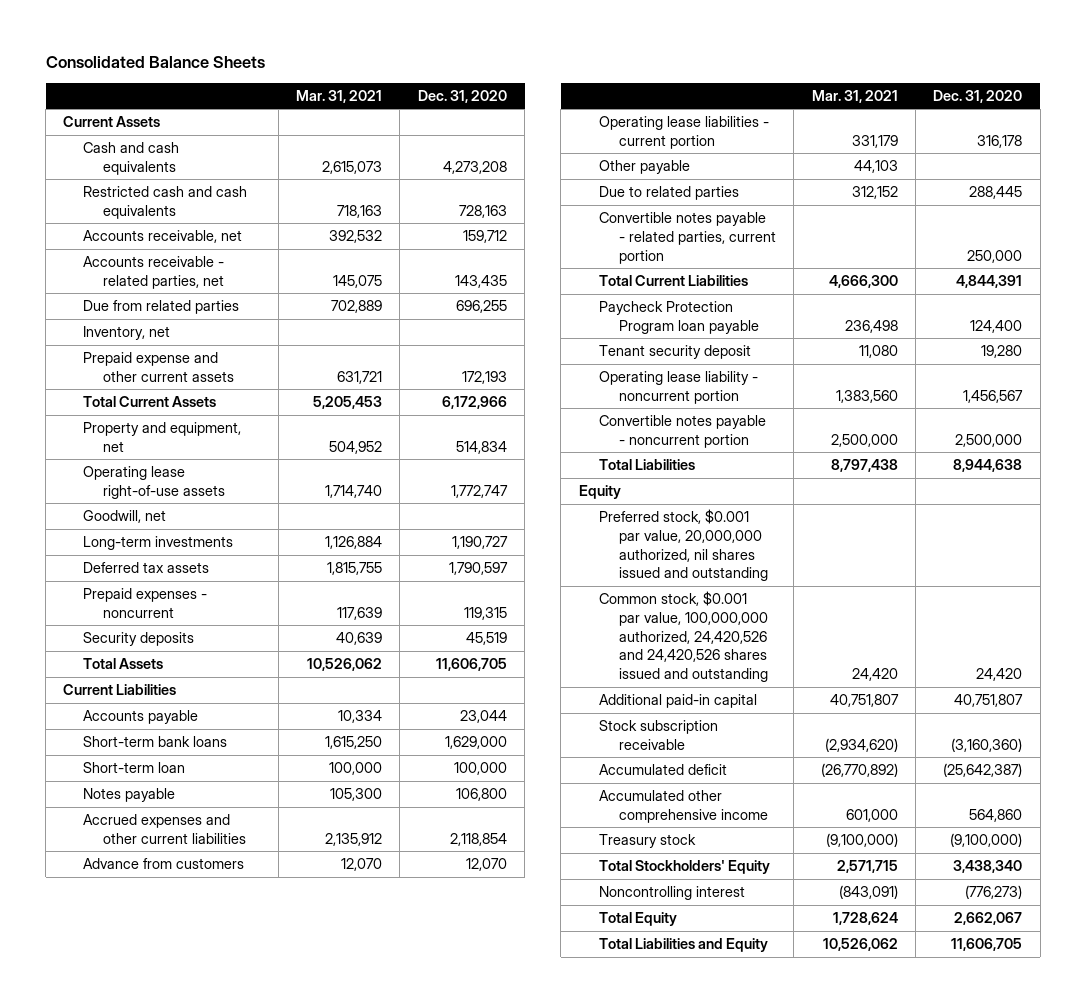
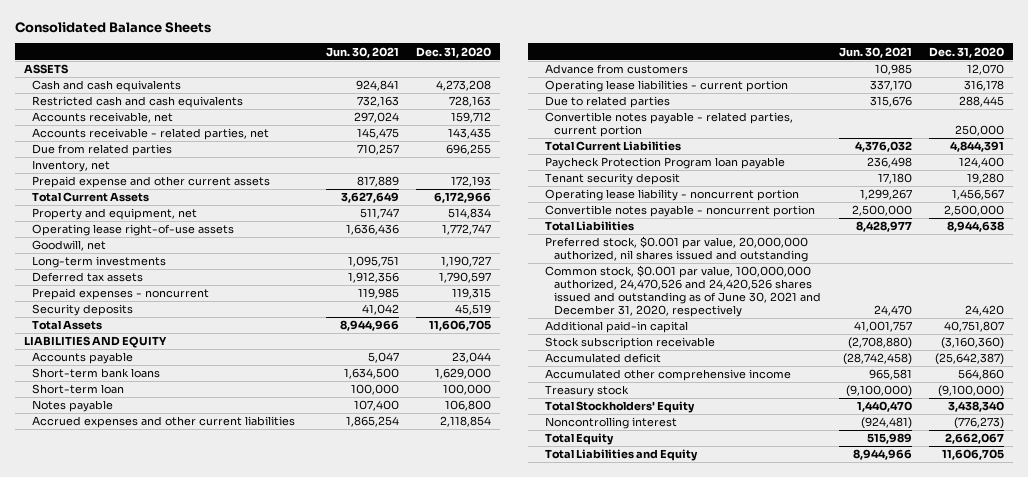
- | Mar. 31, 2021 | Dec. 31, 2020
+ | Jun. 30, 2021 | Dec. 31, 2020
- Current Assets
+ ASSETS
- Current Liabilities
+ LIABILITIES AND EQUITY
- Other payable | 44,103 |
- Equity
- Common stock, $0.001 par value, 100,000,000 authorized, 24,420,526 and 24,420,526 shares issued and outstanding | 24,420 | 24,420
+ Common stock, $0.001 par value, 100,000,000 authorized, 24,470,526 and 24,420,526 shares issued and outstanding as of June 30, 2021 and December 31, 2020, respectively | 24,470 | 24,420

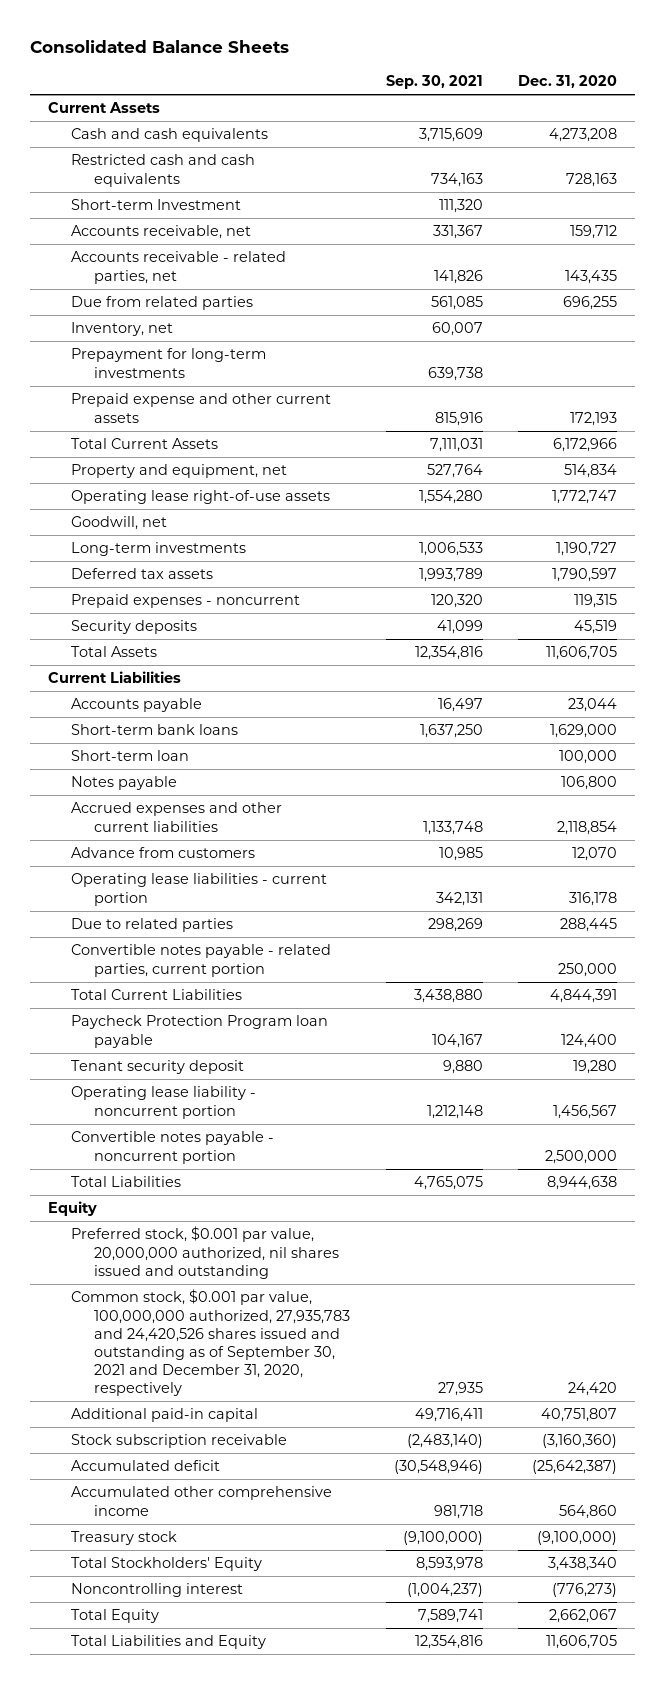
- | Jun. 30, 2021 | Dec. 31, 2020
+ | Sep. 30, 2021 | Dec. 31, 2020
- ASSETS
+ Current Assets
+ Short-term Investment | 111,320 |
+ Prepayment for long-term investments | 639,738 |
- LIABILITIES AND EQUITY
+ Current Liabilities
+ Equity
- Common stock, $0.001 par value, 100,000,000 authorized, 24,470,526 and 24,420,526 shares issued and outstanding as of June 30, 2021 and December 31, 2020, respectively | 24,470 | 24,420
+ Common stock, $0.001 par value, 100,000,000 authorized, 27,935,783 and 24,420,526 shares issued and outstanding as of September 30, 2021 and December 31, 2020, respectively | 27,935 | 24,420

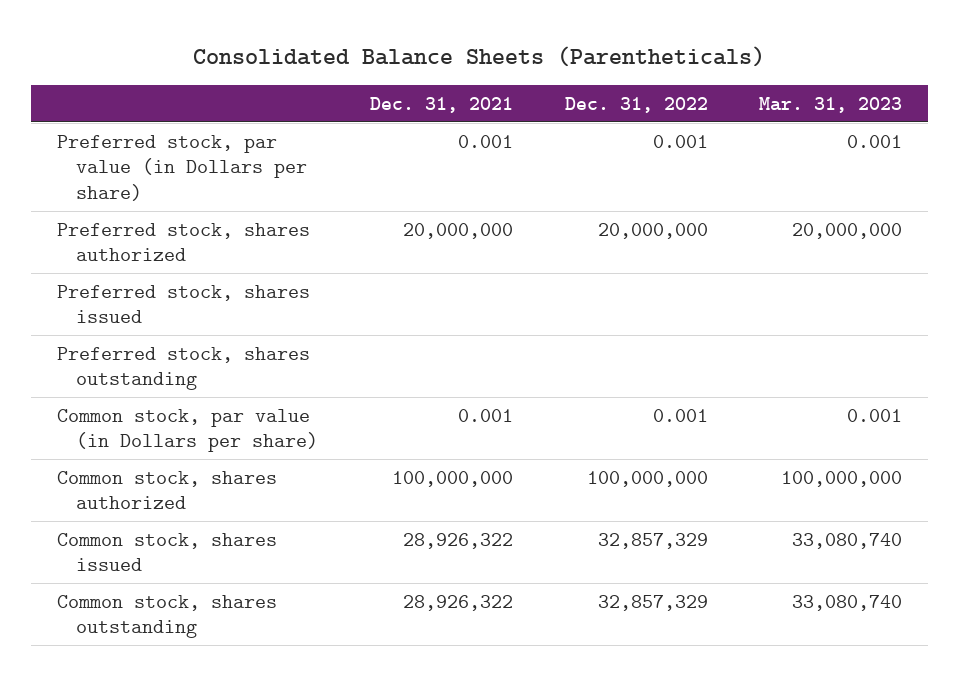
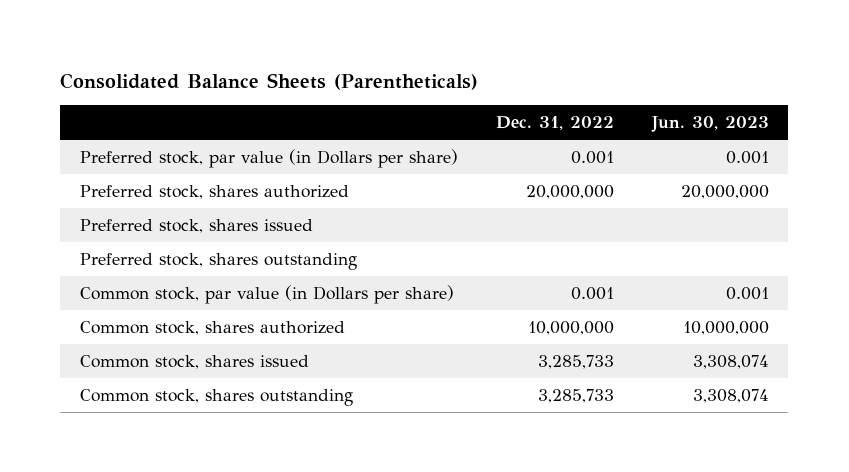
- | Dec. 31, 2021 | Dec. 31, 2022 | Mar. 31, 2023
+ | Dec. 31, 2022 | Jun. 30, 2023
- Common stock, shares authorized | 100,000,000 | 100,000,000 | 100,000,000
- Common stock, shares issued | 28,926,322 | 32,857,329 | 33,080,740
- Common stock, shares outstanding | 28,926,322 | 32,857,329 | 33,080,740
+ Common stock, shares authorized | 10,000,000 | 10,000,000
+ Common stock, shares issued | 3,285,733 | 3,308,074
+ Common stock, shares outstanding | 3,285,733 | 3,308,074

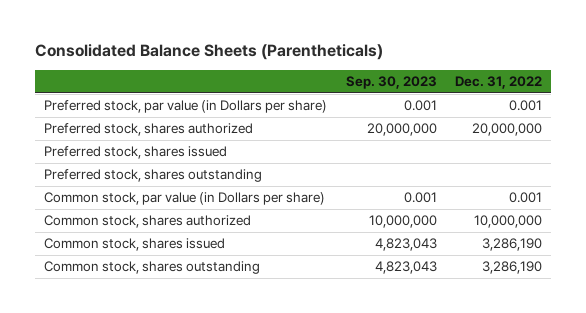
- | Dec. 31, 2022 | Jun. 30, 2023
+ | Sep. 30, 2023 | Dec. 31, 2022
- Common stock, shares issued | 3,285,733 | 3,308,074
- Common stock, shares outstanding | 3,285,733 | 3,308,074
+ Common stock, shares issued | 4,823,043 | 3,286,190
+ Common stock, shares outstanding | 4,823,043 | 3,286,190

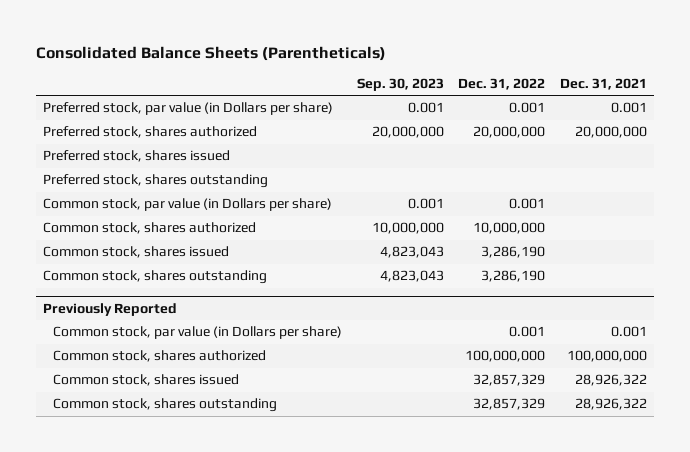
- | Sep. 30, 2023 | Dec. 31, 2022
+ | Sep. 30, 2023 | Dec. 31, 2022 | Dec. 31, 2021
+ Previously Reported
+ Common stock, par value (in Dollars per share) | | 0.001 | 0.001
+ Common stock, shares authorized | | 100,000,000 | 100,000,000
+ Common stock, shares issued | | 32,857,329 | 28,926,322
+ Common stock, shares outstanding | | 32,857,329 | 28,926,322

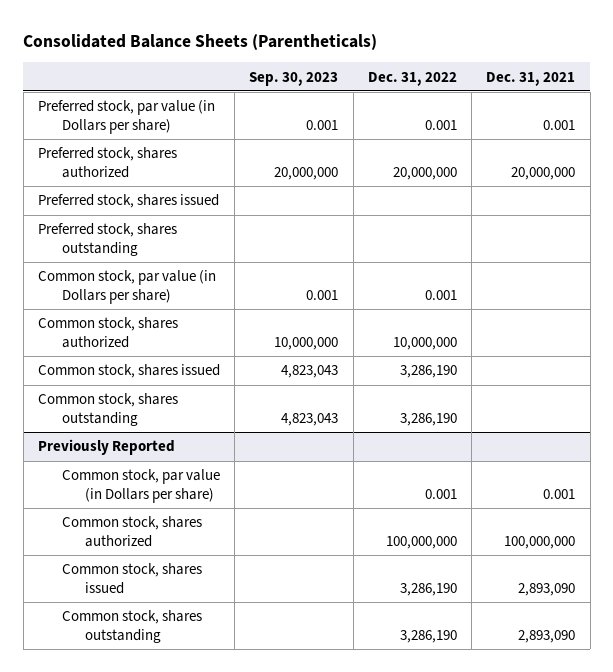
@ Previously Reported
- Common stock, shares issued | | 32,857,329 | 28,926,322
- Common stock, shares outstanding | | 32,857,329 | 28,926,322
+ Common stock, shares issued | | 3,286,190 | 2,893,090
+ Common stock, shares outstanding | | 3,286,190 | 2,893,090

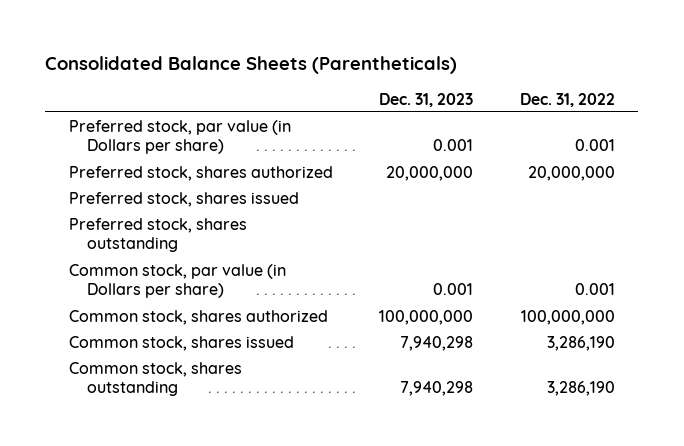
- | Sep. 30, 2023 | Dec. 31, 2022 | Dec. 31, 2021
+ | Dec. 31, 2023 | Dec. 31, 2022
- Common stock, shares authorized | 10,000,000 | 10,000,000 |
- Common stock, shares issued | 4,823,043 | 3,286,190 |
- Common stock, shares outstanding | 4,823,043 | 3,286,190 |
- Previously Reported
- Common stock, par value (in Dollars per share) | | 0.001 | 0.001

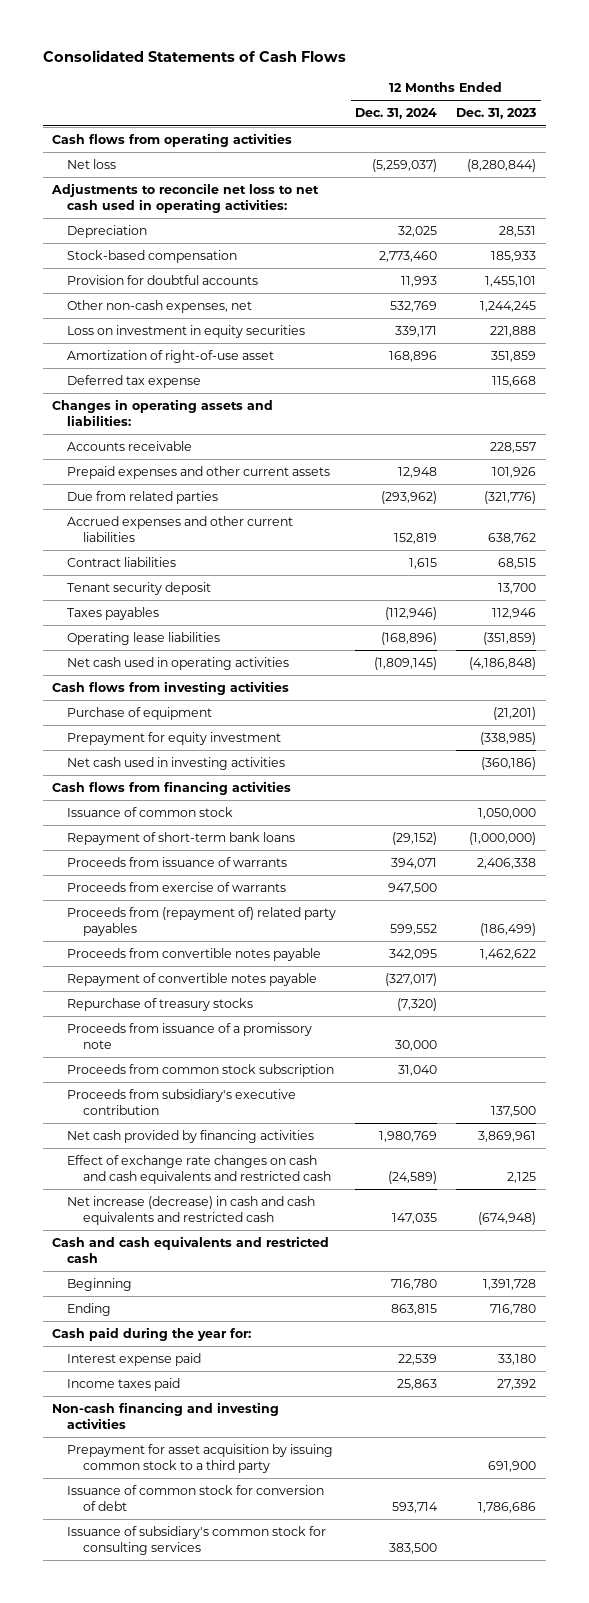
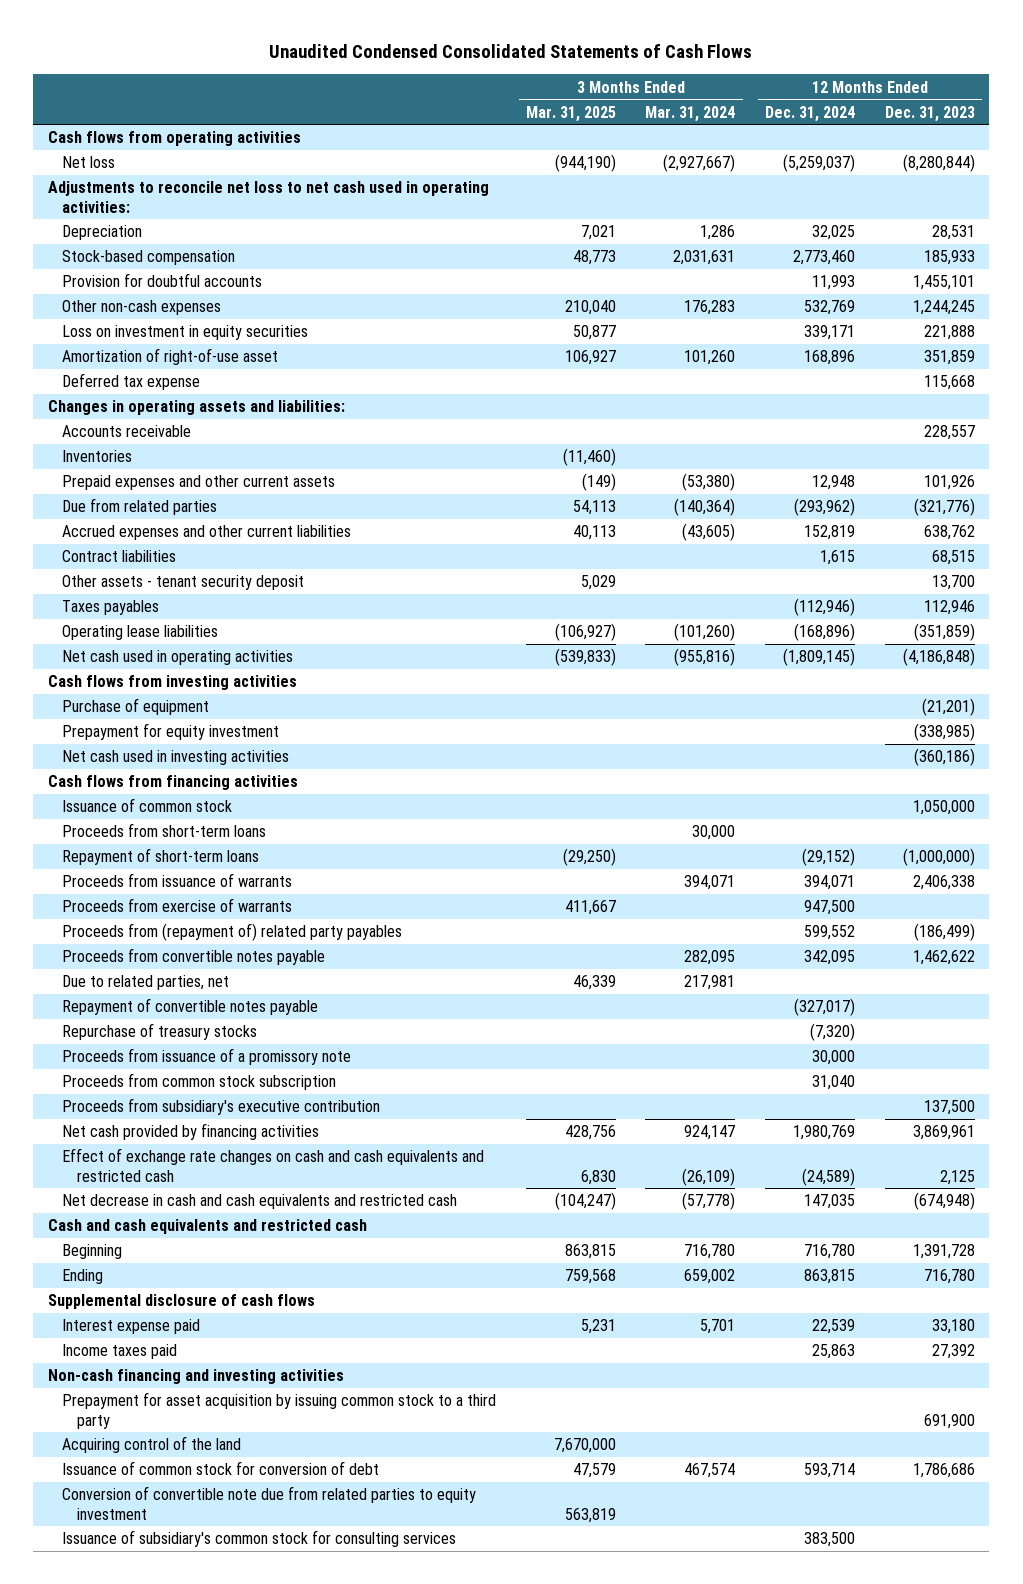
- Consolidated Statements of Cash Flows
+ Unaudited Condensed Consolidated Statements of Cash Flows
- | 12 Months Ended Dec. 31, 2024 | 12 Months Ended Dec. 31, 2023
+ | 3 Months Ended Mar. 31, 2025 | 3 Months Ended Mar. 31, 2024 | 12 Months Ended Dec. 31, 2024 | 12 Months Ended Dec. 31, 2023
- Other non-cash expenses, net | 532,769 | 1,244,245
+ Other non-cash expenses | 210,040 | 176,283 | 532,769 | 1,244,245
+ Inventories | (11,460) | | |
- Tenant security deposit | | 13,700
+ Other assets - tenant security deposit | 5,029 | | | 13,700
- Repayment of short-term bank loans | (29,152) | (1,000,000)
+ Proceeds from short-term loans | | 30,000 | |
+ Repayment of short-term loans | (29,250) | | (29,152) | (1,000,000)
+ Due to related parties, net | 46,339 | 217,981 | |
- Net increase (decrease) in cash and cash equivalents and restricted cash | 147,035 | (674,948)
+ Net decrease in cash and cash equivalents and restricted cash | (104,247) | (57,778) | 147,035 | (674,948)
- Cash paid during the year for:
+ Supplemental disclosure of cash flows
+ Acquiring control of the land | 7,670,000 | | |
+ Conversion of convertible note due from related parties to equity investment | 563,819 | | |

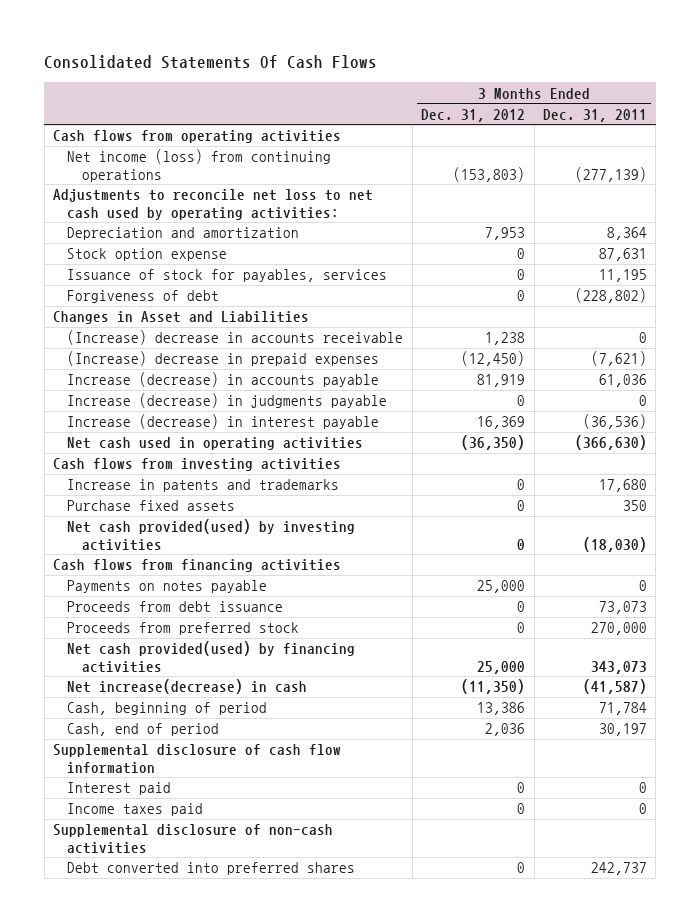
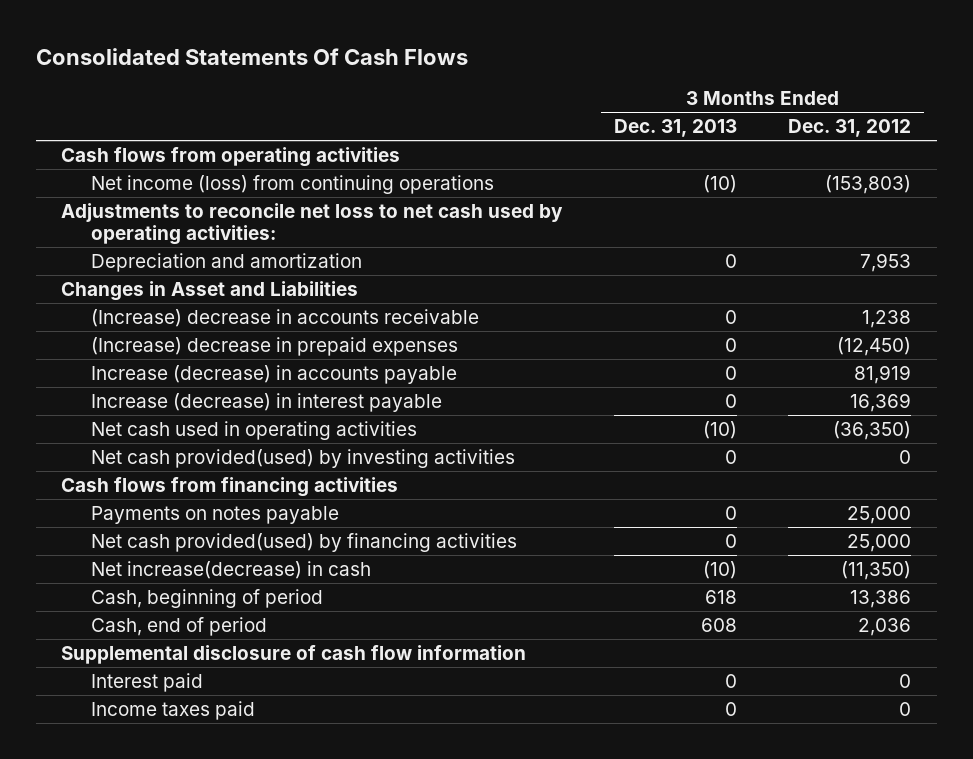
- | 3 Months Ended Dec. 31, 2012 | 3 Months Ended Dec. 31, 2011
+ | 3 Months Ended Dec. 31, 2013 | 3 Months Ended Dec. 31, 2012
- Stock option expense | 0 | 87,631
- Issuance of stock for payables, services | 0 | 11,195
- Forgiveness of debt | 0 | (228,802)
- Increase (decrease) in judgments payable | 0 | 0
- Cash flows from investing activities
- Increase in patents and trademarks | 0 | 17,680
- Purchase fixed assets | 0 | 350
- Proceeds from debt issuance | 0 | 73,073
- Proceeds from preferred stock | 0 | 270,000
- Supplemental disclosure of non-cash activities
- Debt converted into preferred shares | 0 | 242,737

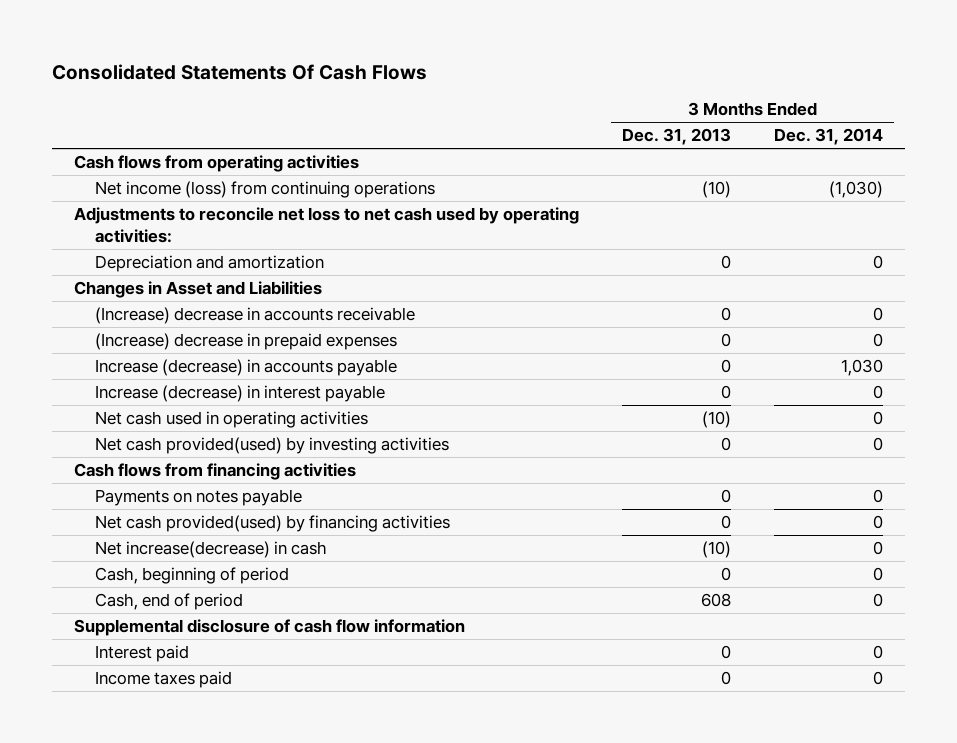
- | 3 Months Ended Dec. 31, 2013 | 3 Months Ended Dec. 31, 2012
+ | 3 Months Ended Dec. 31, 2013 | 3 Months Ended Dec. 31, 2014
- Cash, beginning of period | 618 | 13,386
+ Cash, beginning of period | 0 | 0

